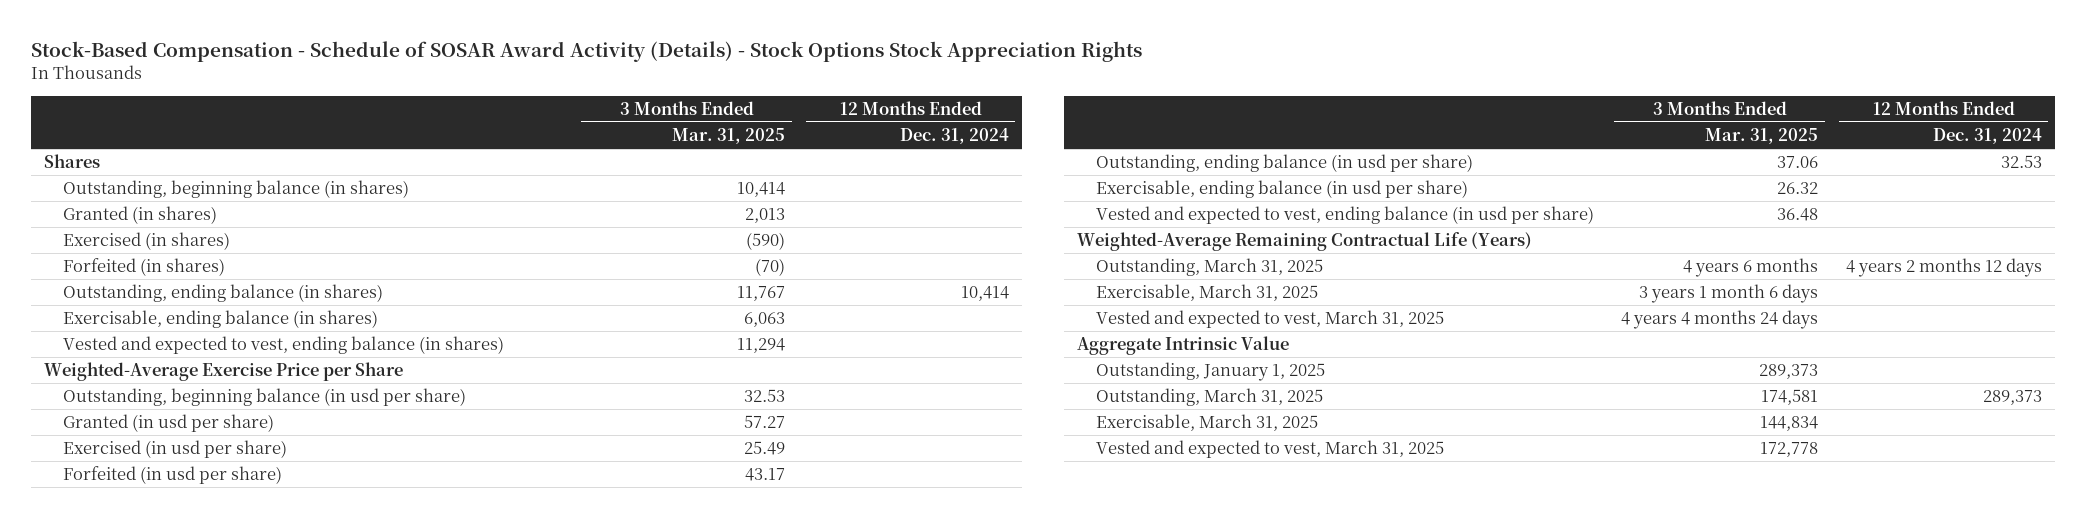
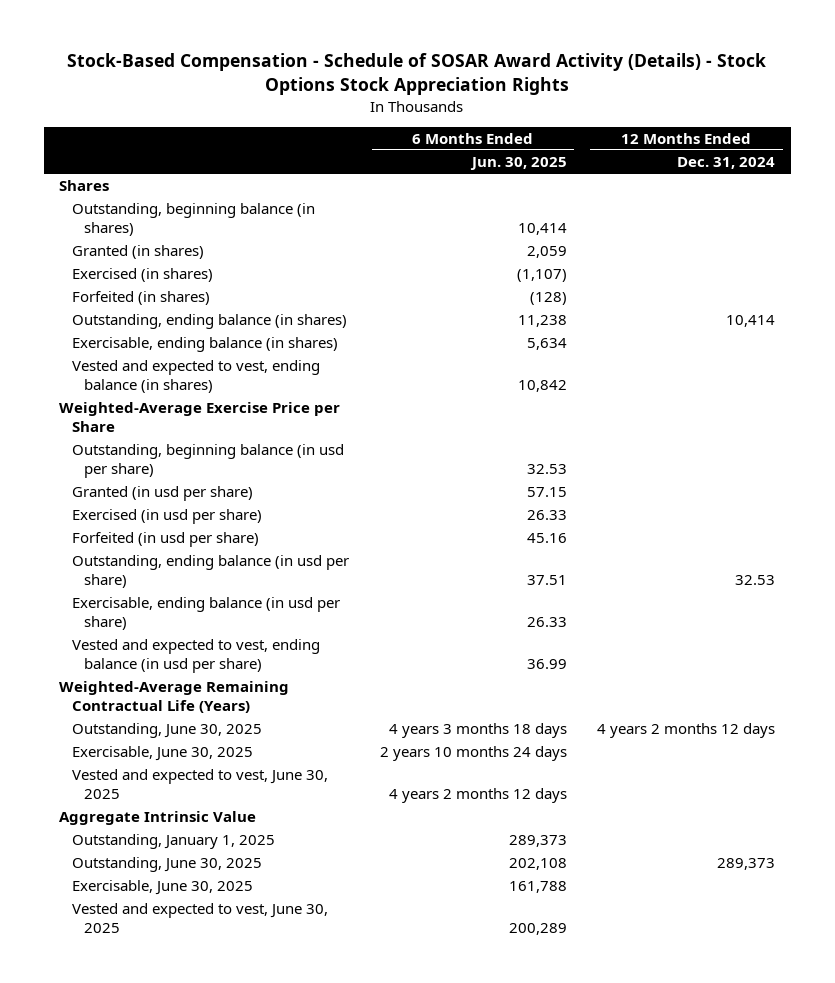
- | 3 Months Ended Mar. 31, 2025 | 12 Months Ended Dec. 31, 2024
+ | 6 Months Ended Jun. 30, 2025 | 12 Months Ended Dec. 31, 2024
- Outstanding, March 31, 2025 | 4 years 6 months | 4 years 2 months 12 days
- Exercisable, March 31, 2025 | 3 years 1 month 6 days |
- Vested and expected to vest, March 31, 2025 | 4 years 4 months 24 days |
+ Outstanding, June 30, 2025 | 4 years 3 months 18 days | 4 years 2 months 12 days
+ Exercisable, June 30, 2025 | 2 years 10 months 24 days |
+ Vested and expected to vest, June 30, 2025 | 4 years 2 months 12 days |
- Outstanding, March 31, 2025 | 174,581 | 289,373
- Exercisable, March 31, 2025 | 144,834 |
- Vested and expected to vest, March 31, 2025 | 172,778 |
+ Outstanding, June 30, 2025 | 202,108 | 289,373
+ Exercisable, June 30, 2025 | 161,788 |
+ Vested and expected to vest, June 30, 2025 | 200,289 |

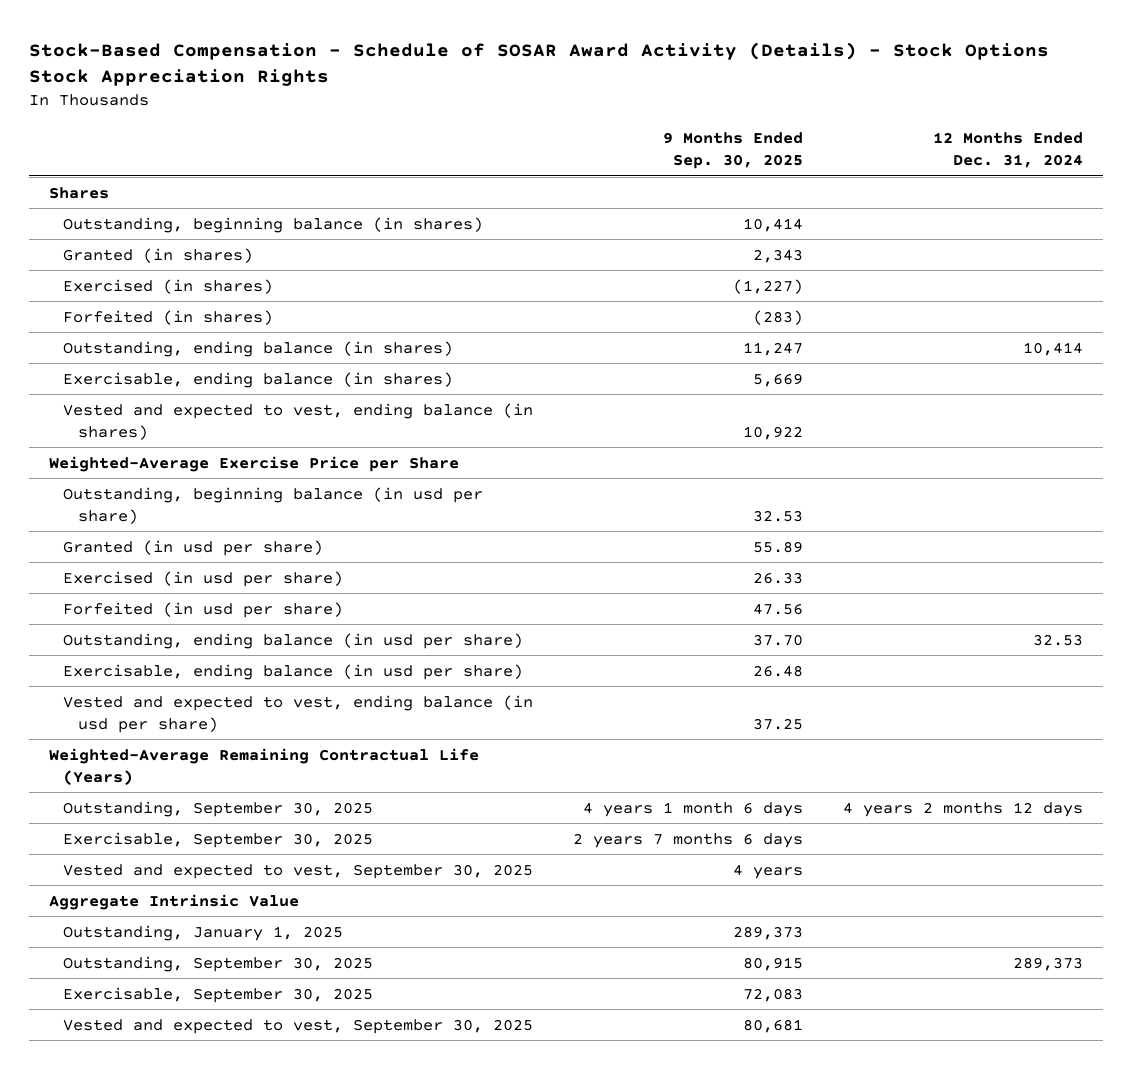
- | 6 Months Ended Jun. 30, 2025 | 12 Months Ended Dec. 31, 2024
+ | 9 Months Ended Sep. 30, 2025 | 12 Months Ended Dec. 31, 2024
- Outstanding, June 30, 2025 | 4 years 3 months 18 days | 4 years 2 months 12 days
- Exercisable, June 30, 2025 | 2 years 10 months 24 days |
- Vested and expected to vest, June 30, 2025 | 4 years 2 months 12 days |
+ Outstanding, September 30, 2025 | 4 years 1 month 6 days | 4 years 2 months 12 days
+ Exercisable, September 30, 2025 | 2 years 7 months 6 days |
+ Vested and expected to vest, September 30, 2025 | 4 years |
- Outstanding, June 30, 2025 | 202,108 | 289,373
- Exercisable, June 30, 2025 | 161,788 |
- Vested and expected to vest, June 30, 2025 | 200,289 |
+ Outstanding, September 30, 2025 | 80,915 | 289,373
+ Exercisable, September 30, 2025 | 72,083 |
+ Vested and expected to vest, September 30, 2025 | 80,681 |

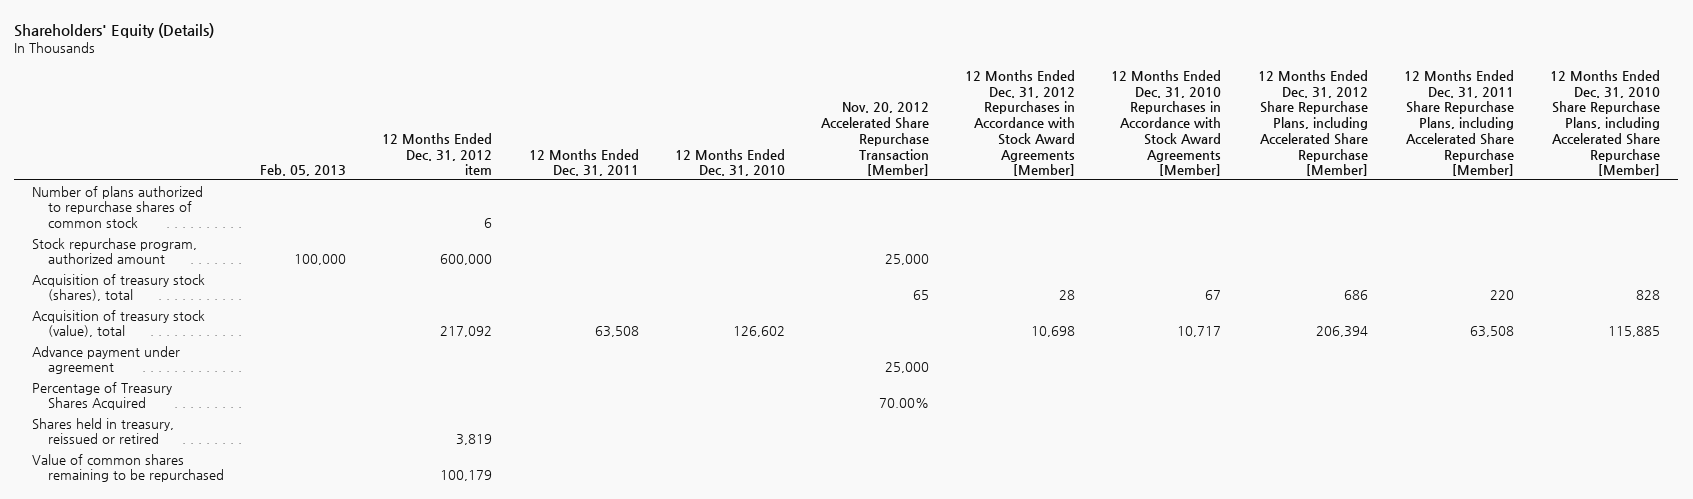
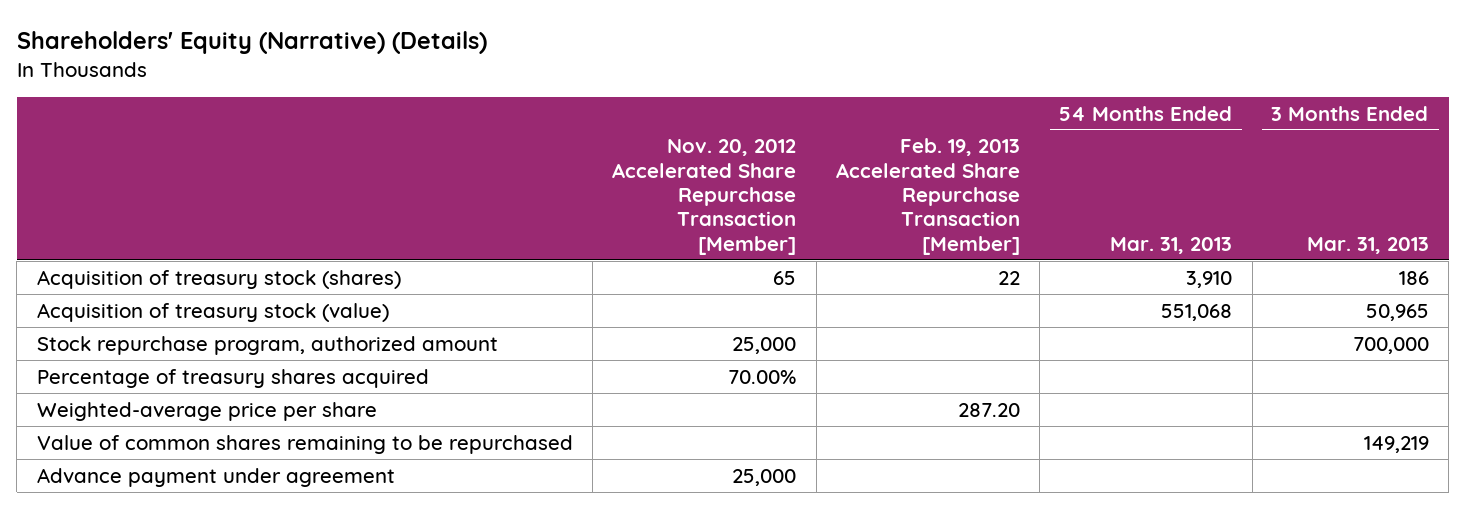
- Shareholders' Equity (Details)
+ Shareholders' Equity (Narrative) (Details)
- | Feb. 05, 2013 | 12 Months Ended Dec. 31, 2012 item | 12 Months Ended Dec. 31, 2011 | 12 Months Ended Dec. 31, 2010 | Nov. 20, 2012 Accelerated Share Repurchase Transaction [Member] | 12 Months Ended Dec. 31, 2012 Repurchases in Accordance with Stock Award Agreements [Member] | 12 Months Ended Dec. 31, 2010 Repurchases in Accordance with Stock Award Agreements [Member] | 12 Months Ended Dec. 31, 2012 Share Repurchase Plans, including Accelerated Share Repurchase [Member] | 12 Months Ended Dec. 31, 2011 Share Repurchase Plans, including Accelerated Share Repurchase [Member] | 12 Months Ended Dec. 31, 2010 Share Repurchase Plans, including Accelerated Share Repurchase [Member]
+ | Nov. 20, 2012 Accelerated Share Repurchase Transaction [Member] | Feb. 19, 2013 Accelerated Share Repurchase Transaction [Member] | 54 Months Ended Mar. 31, 2013 | 3 Months Ended Mar. 31, 2013
- Number of plans authorized to repurchase shares of common stock | | 6 | | | | | | | |
+ Acquisition of treasury stock (shares) | 65 | 22 | 3,910 | 186
+ Acquisition of treasury stock (value) | | | 551,068 | 50,965
- Acquisition of treasury stock (shares), total | | | | | 65 | 28 | 67 | 686 | 220 | 828
- Acquisition of treasury stock (value), total | | 217,092 | 63,508 | 126,602 | | 10,698 | 10,717 | 206,394 | 63,508 | 115,885
- Percentage of Treasury Shares Acquired | | | | | 70.00% | | | | |
- Shares held in treasury, reissued or retired | | 3,819 | | | | | | | |
+ Percentage of treasury shares acquired | 70.00% | | |
+ Weighted-average price per share | | 287.20 | |
moved down: Advance payment under agreement | 25,000 | | |

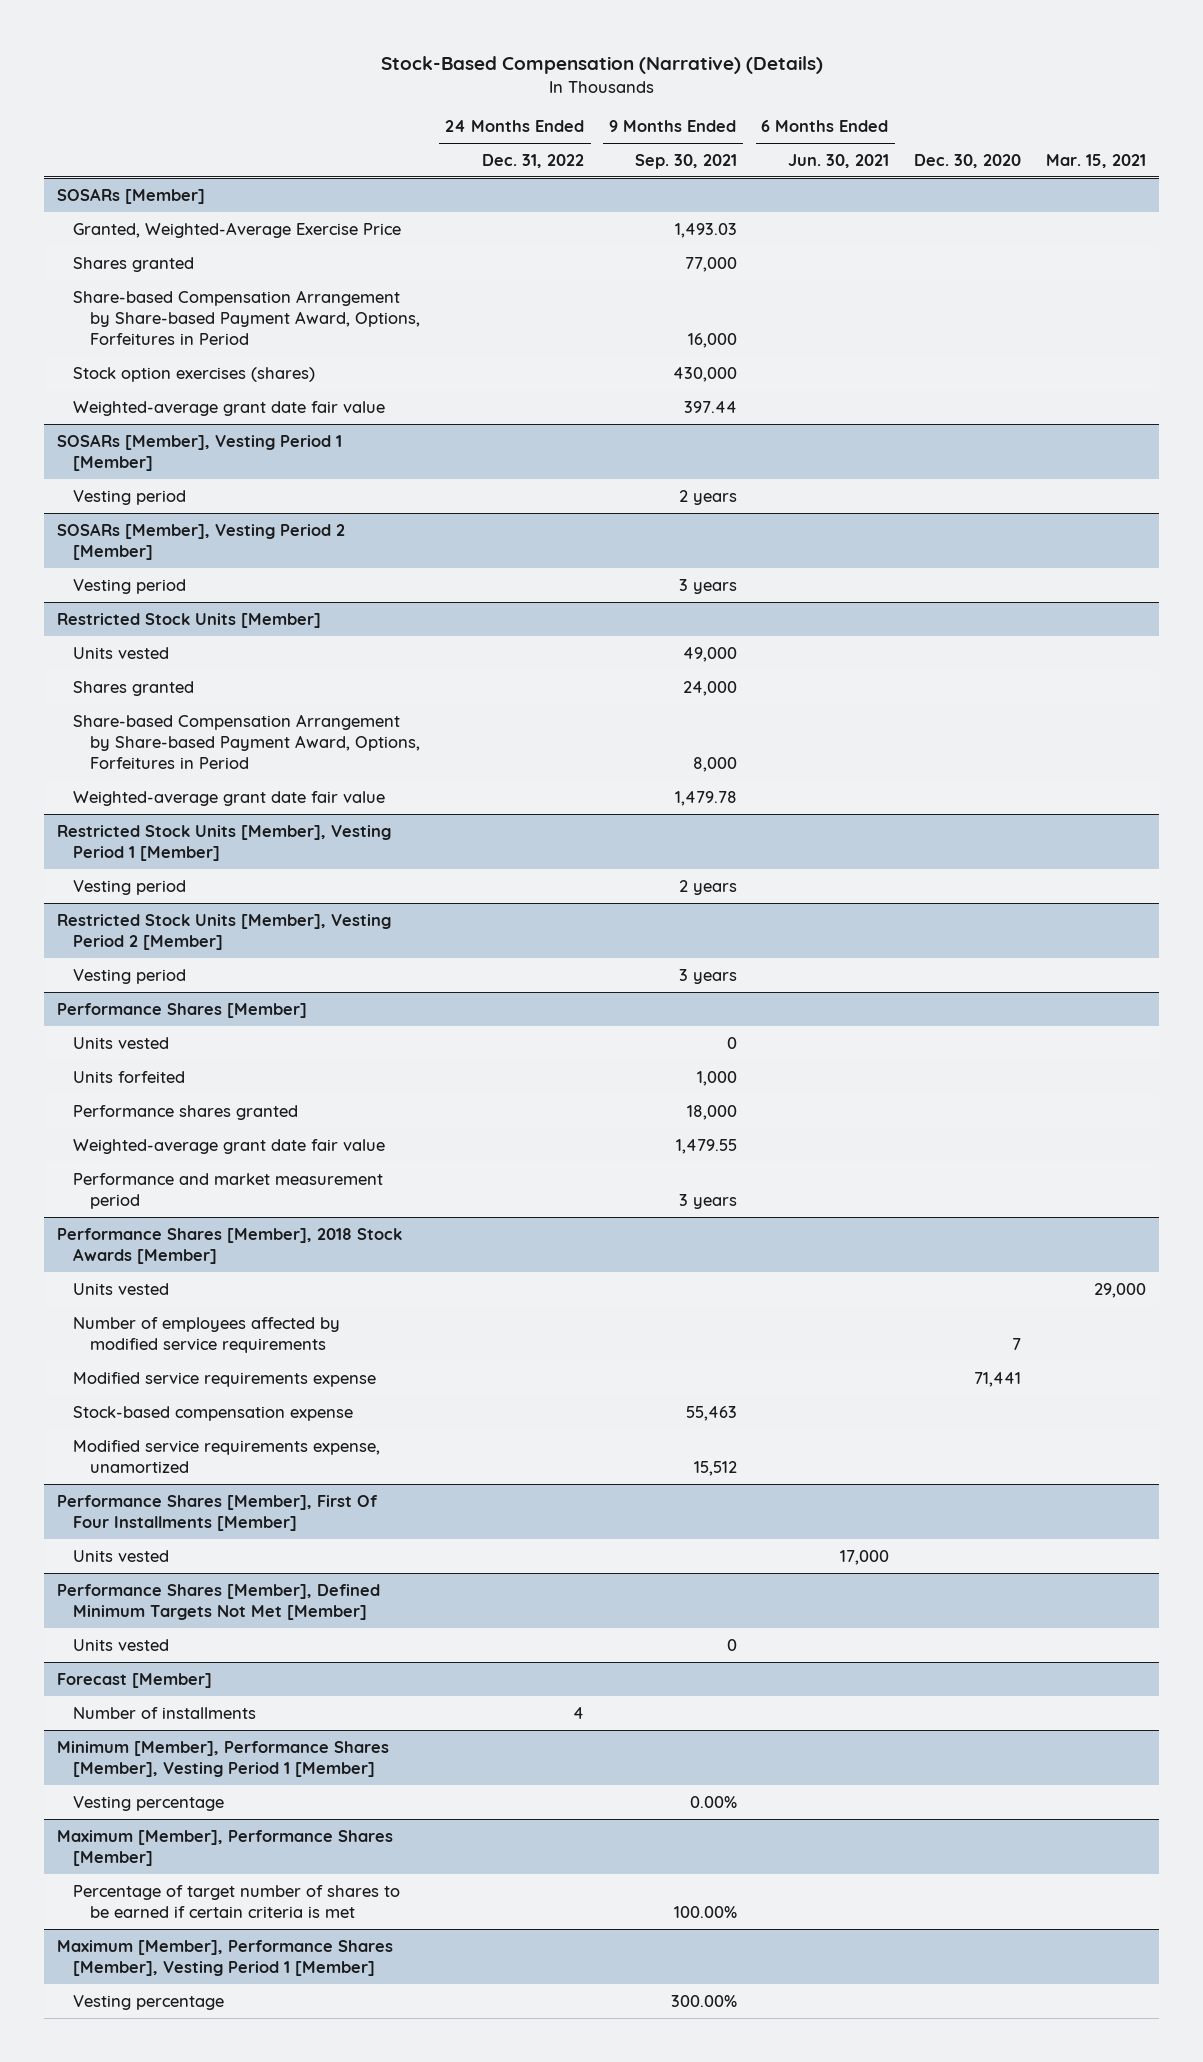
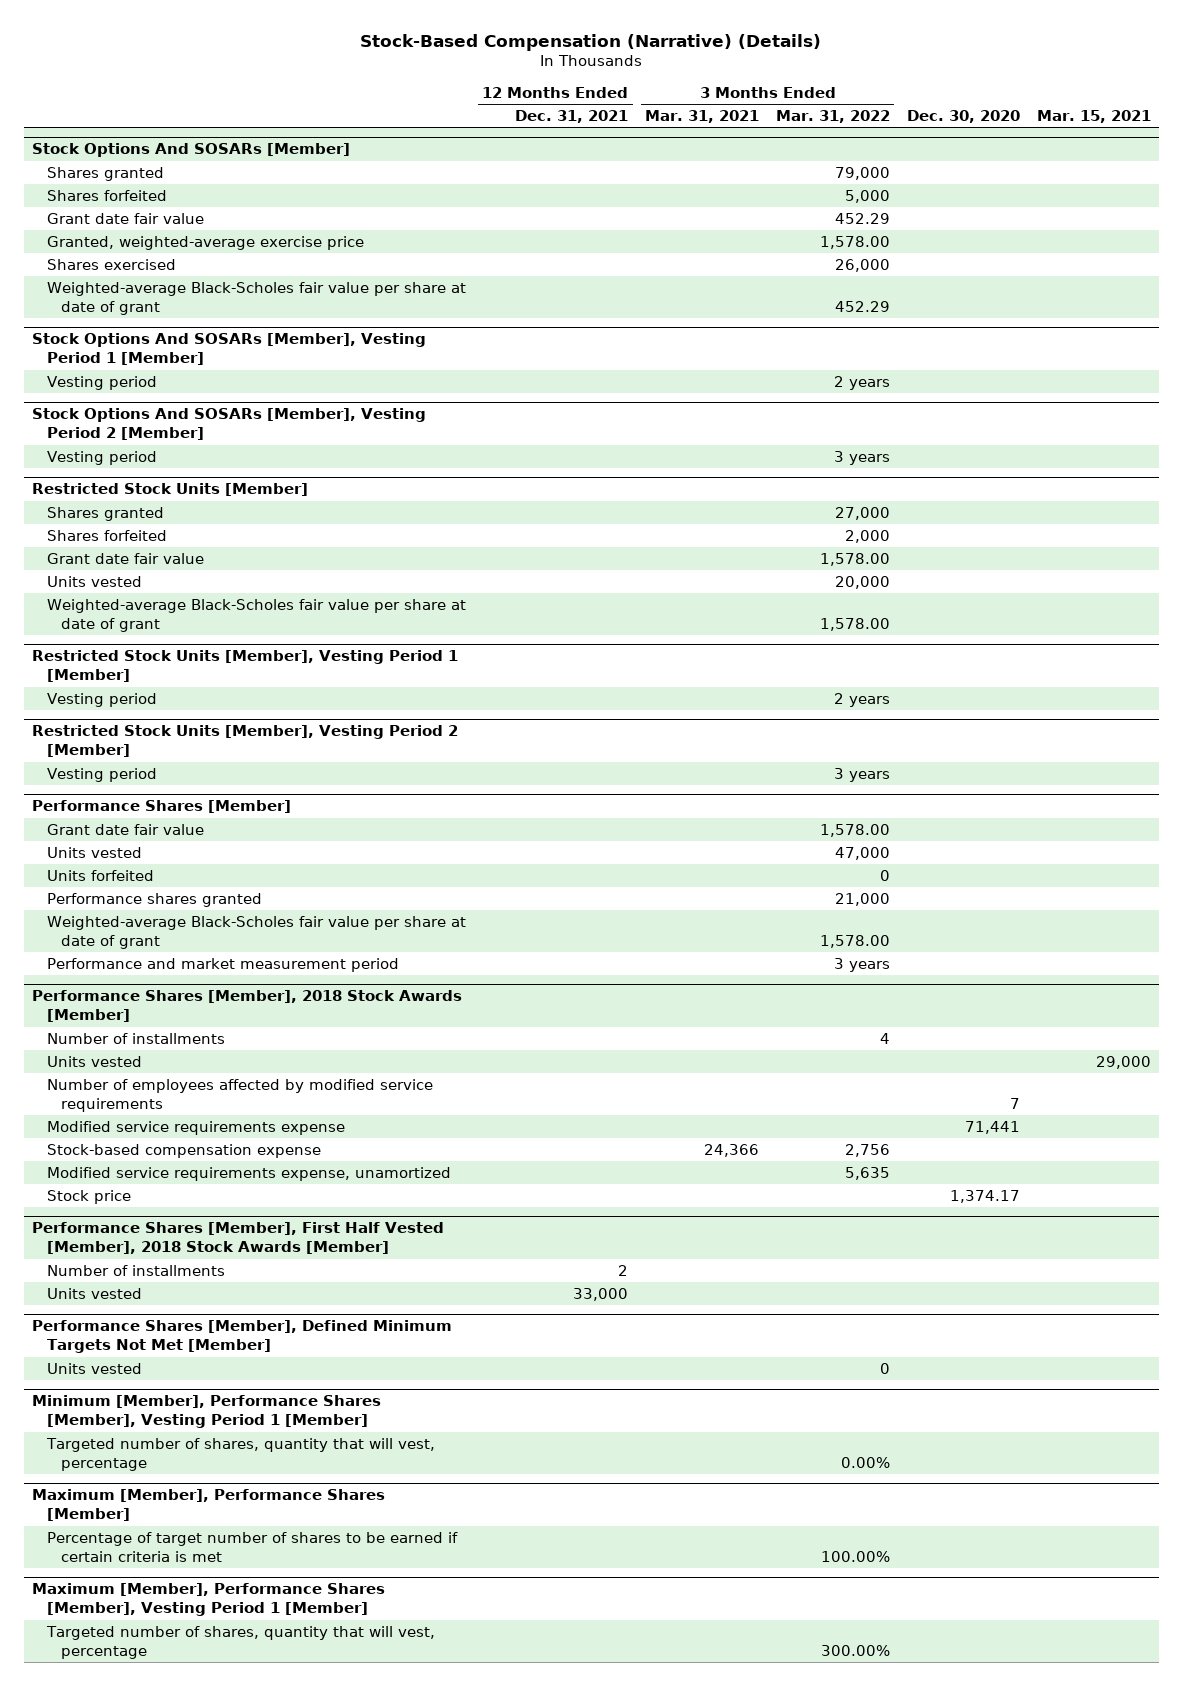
- | 24 Months Ended Dec. 31, 2022 | 9 Months Ended Sep. 30, 2021 | 6 Months Ended Jun. 30, 2021 | Dec. 30, 2020 | Mar. 15, 2021
+ | 12 Months Ended Dec. 31, 2021 | 3 Months Ended Mar. 31, 2021 | 3 Months Ended Mar. 31, 2022 | Dec. 30, 2020 | Mar. 15, 2021
- SOSARs [Member]
- Granted, Weighted-Average Exercise Price | | 1,493.03 | | |
+ Stock Options And SOSARs [Member]
- Share-based Compensation Arrangement by Share-based Payment Award, Options, Forfeitures in Period | | 16,000 | | |
- Stock option exercises (shares) | | 430,000 | | |
- Weighted-average grant date fair value | | 397.44 | | |
- SOSARs [Member], Vesting Period 1 [Member]
+ Shares forfeited | | | 5,000 | |
+ Grant date fair value | | | 452.29 | |
+ Granted, weighted-average exercise price | | | 1,578.00 | |
+ Shares exercised | | | 26,000 | |
+ Weighted-average Black-Scholes fair value per share at date of grant | | | 452.29 | |
+ Stock Options And SOSARs [Member], Vesting Period 1 [Member]
- SOSARs [Member], Vesting Period 2 [Member]
+ Stock Options And SOSARs [Member], Vesting Period 2 [Member]
@ Restricted Stock Units [Member]
- Share-based Compensation Arrangement by Share-based Payment Award, Options, Forfeitures in Period | | 8,000 | | |
- Weighted-average grant date fair value | | 1,479.78 | | |
+ Shares forfeited | | | 2,000 | |
+ Grant date fair value | | | 1,578.00 | |
moved down: Units vested | | | 20,000 | |
+ Weighted-average Black-Scholes fair value per share at date of grant | | | 1,578.00 | |
@ Performance Shares [Member]
+ Grant date fair value | | | 1,578.00 | |
- Weighted-average grant date fair value | | 1,479.55 | | |
+ Weighted-average Black-Scholes fair value per share at date of grant | | | 1,578.00 | |
@ Performance Shares [Member], 2018 Stock Awards [Member]
+ Number of installments | | | 4 | |
- Performance Shares [Member], First Of Four Installments [Member]
- Units vested | | | 17,000 | |
@ Performance Shares [Member], 2018 Stock Awards [Member]
+ Stock price | | | | 1,374.17 |
+ Performance Shares [Member], First Half Vested [Member], 2018 Stock Awards [Member]
+ Number of installments | 2 | | | |
+ Units vested | 33,000 | | | |
- Forecast [Member]
- Number of installments | 4 | | | |
@ Minimum [Member], Performance Shares [Member], Vesting Period 1 [Member]
- Vesting percentage | | 0.00% | | |
+ Targeted number of shares, quantity that will vest, percentage | | | 0.00% | |
@ Maximum [Member], Performance Shares [Member], Vesting Period 1 [Member]
- Vesting percentage | | 300.00% | | |
+ Targeted number of shares, quantity that will vest, percentage | | | 300.00% | |

